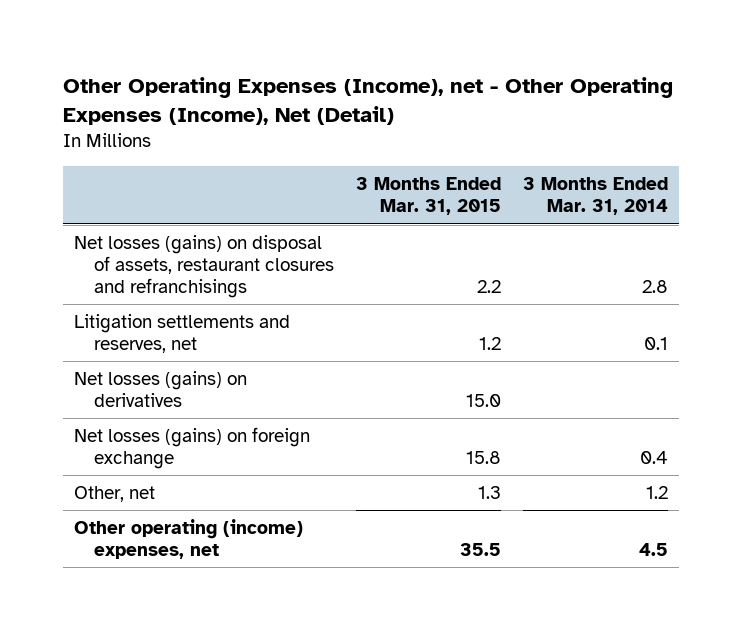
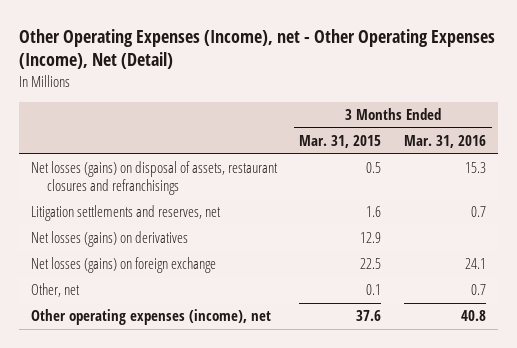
- | 3 Months Ended Mar. 31, 2015 | 3 Months Ended Mar. 31, 2014
+ | 3 Months Ended Mar. 31, 2015 | 3 Months Ended Mar. 31, 2016
- Net losses (gains) on disposal of assets, restaurant closures and refranchisings | 2.2 | 2.8
- Litigation settlements and reserves, net | 1.2 | 0.1
- Net losses (gains) on derivatives | 15.0 |
- Net losses (gains) on foreign exchange | 15.8 | 0.4
- Other, net | 1.3 | 1.2
- Other operating (income) expenses, net | 35.5 | 4.5
+ Net losses (gains) on disposal of assets, restaurant closures and refranchisings | 0.5 | 15.3
+ Litigation settlements and reserves, net | 1.6 | 0.7
+ Net losses (gains) on derivatives | 12.9 |
+ Net losses (gains) on foreign exchange | 22.5 | 24.1
+ Other, net | 0.1 | 0.7
+ Other operating expenses (income), net | 37.6 | 40.8

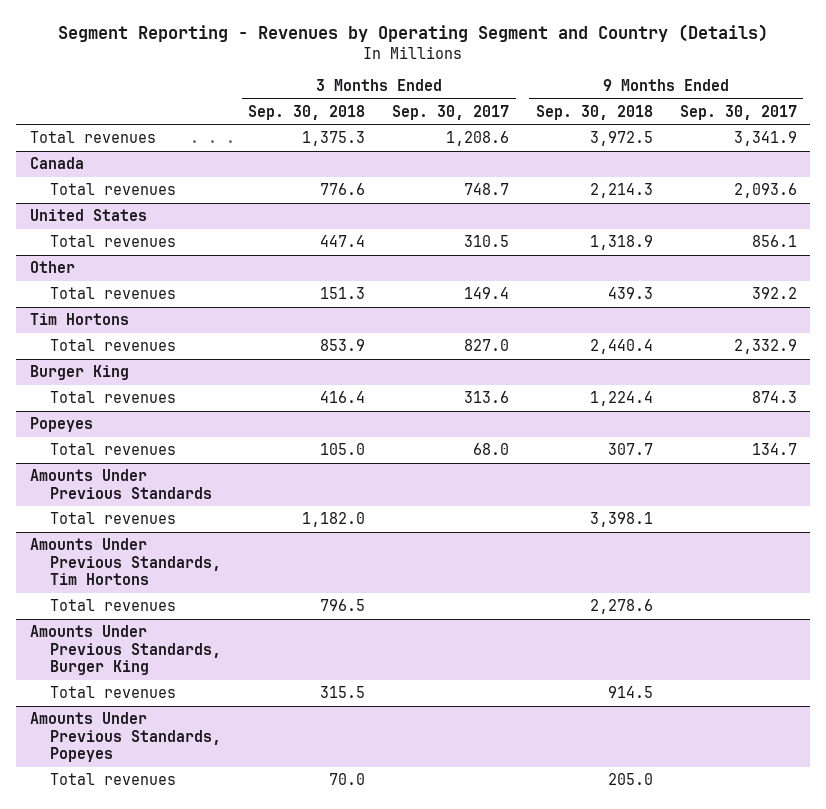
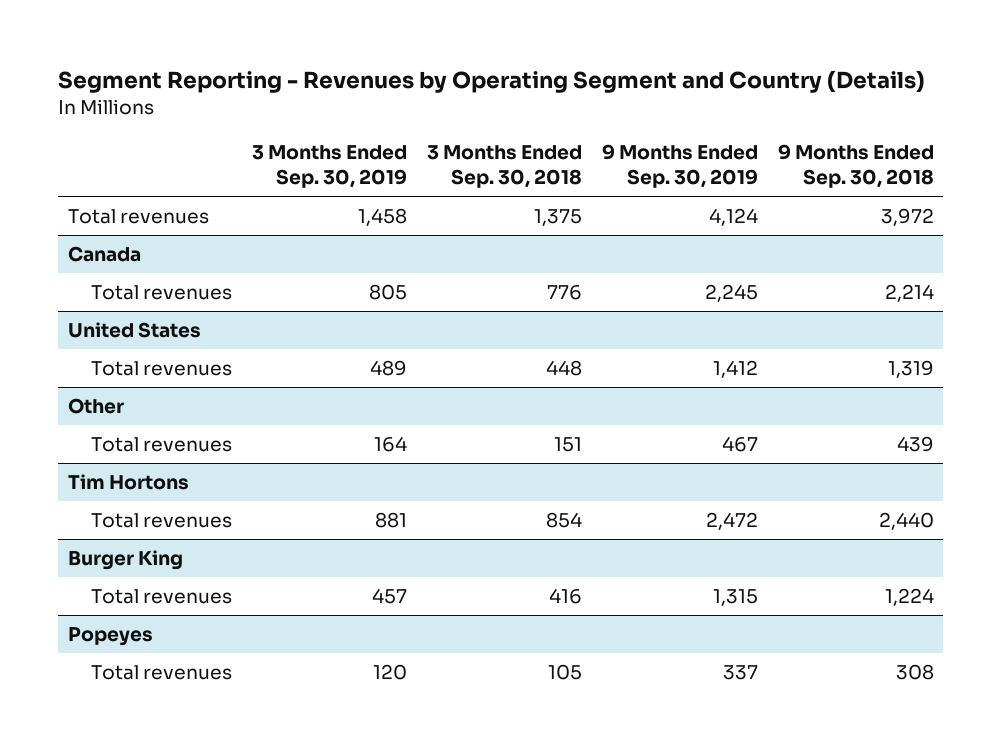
- | 3 Months Ended Sep. 30, 2018 | 3 Months Ended Sep. 30, 2017 | 9 Months Ended Sep. 30, 2018 | 9 Months Ended Sep. 30, 2017
+ | 3 Months Ended Sep. 30, 2019 | 3 Months Ended Sep. 30, 2018 | 9 Months Ended Sep. 30, 2019 | 9 Months Ended Sep. 30, 2018
- Total revenues | 1,375.3 | 1,208.6 | 3,972.5 | 3,341.9
+ Total revenues | 1,458 | 1,375 | 4,124 | 3,972
@ Canada
- Total revenues | 776.6 | 748.7 | 2,214.3 | 2,093.6
+ Total revenues | 805 | 776 | 2,245 | 2,214
@ United States
- Total revenues | 447.4 | 310.5 | 1,318.9 | 856.1
+ Total revenues | 489 | 448 | 1,412 | 1,319
@ Other
- Total revenues | 151.3 | 149.4 | 439.3 | 392.2
+ Total revenues | 164 | 151 | 467 | 439
@ Tim Hortons
- Total revenues | 853.9 | 827.0 | 2,440.4 | 2,332.9
+ Total revenues | 881 | 854 | 2,472 | 2,440
@ Burger King
- Total revenues | 416.4 | 313.6 | 1,224.4 | 874.3
+ Total revenues | 457 | 416 | 1,315 | 1,224
@ Popeyes
- Total revenues | 105.0 | 68.0 | 307.7 | 134.7
- Amounts Under Previous Standards
- Total revenues | 1,182.0 | | 3,398.1 |
- Amounts Under Previous Standards, Tim Hortons
- Total revenues | 796.5 | | 2,278.6 |
- Amounts Under Previous Standards, Burger King
- Total revenues | 315.5 | | 914.5 |
- Amounts Under Previous Standards, Popeyes
- Total revenues | 70.0 | | 205.0 |
@ Popeyes
+ Total revenues | 120 | 105 | 337 | 308

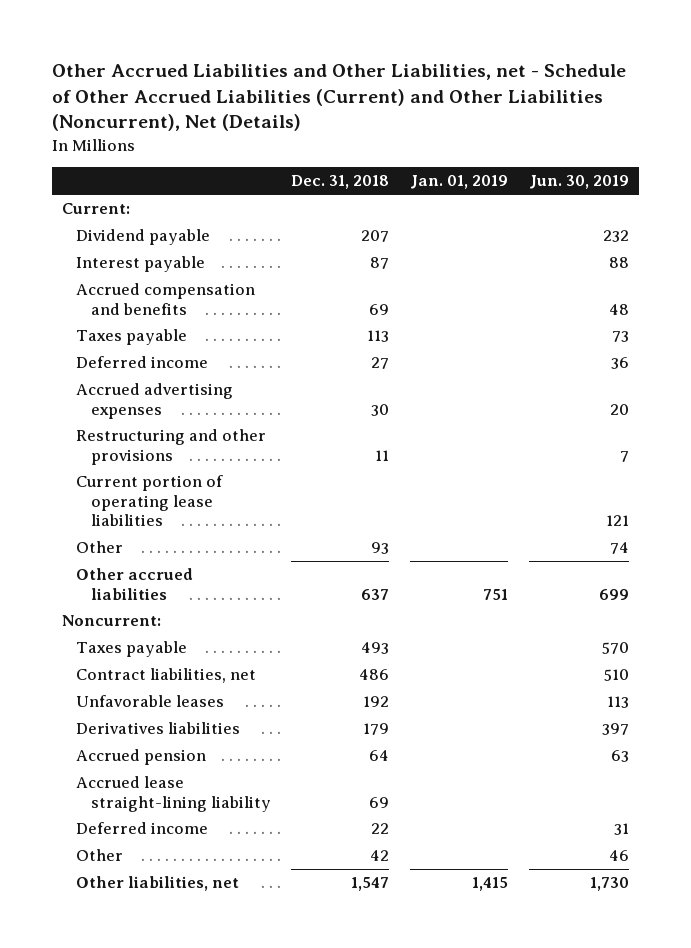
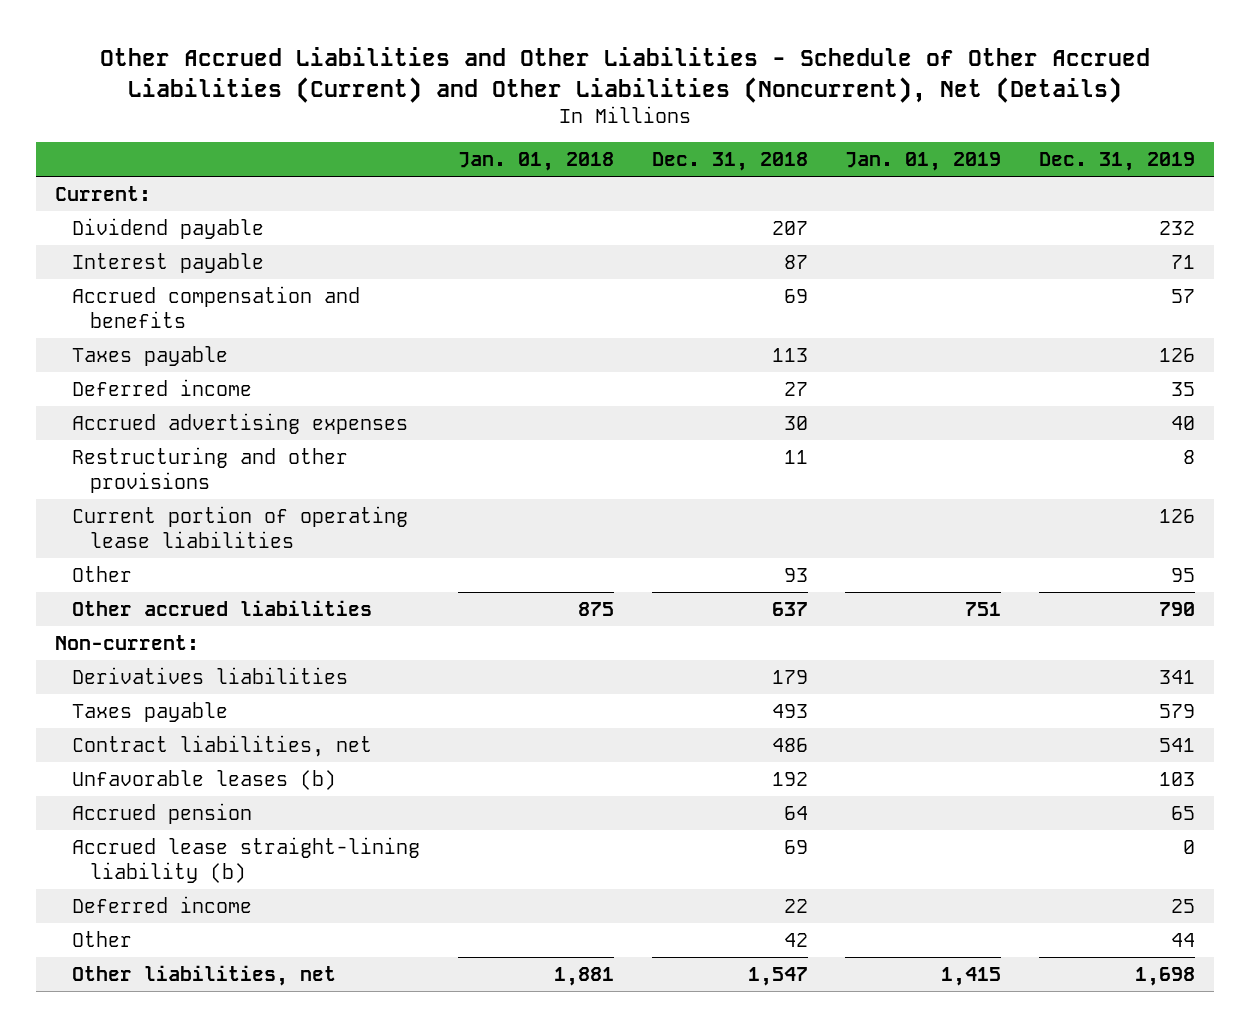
- Other Accrued Liabilities and Other Liabilities, net - Schedule of Other Accrued Liabilities (Current) and Other Liabilities (Noncurrent), Net (Details)
+ Other Accrued Liabilities and Other Liabilities - Schedule of Other Accrued Liabilities (Current) and Other Liabilities (Noncurrent), Net (Details)
- | Dec. 31, 2018 | Jan. 01, 2019 | Jun. 30, 2019
+ | Jan. 01, 2018 | Dec. 31, 2018 | Jan. 01, 2019 | Dec. 31, 2019
- Noncurrent:
+ Non-current:
moved up: Derivatives liabilities | | 179 | | 341
- Unfavorable leases | 192 | | 113
+ Unfavorable leases (b) | | 192 | | 103
- Accrued lease straight-lining liability | 69 | |
+ Accrued lease straight-lining liability (b) | | 69 | | 0

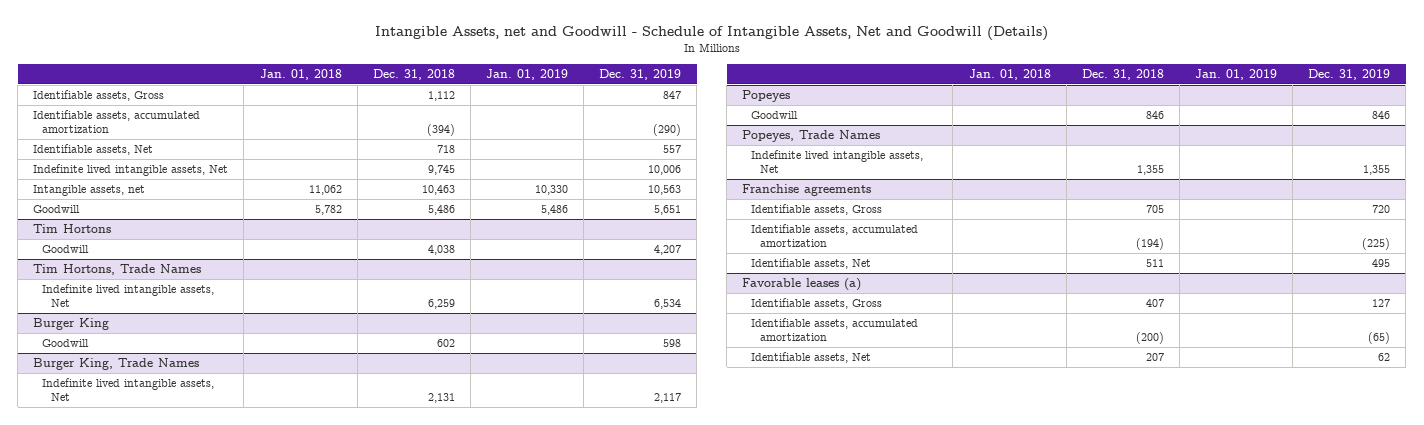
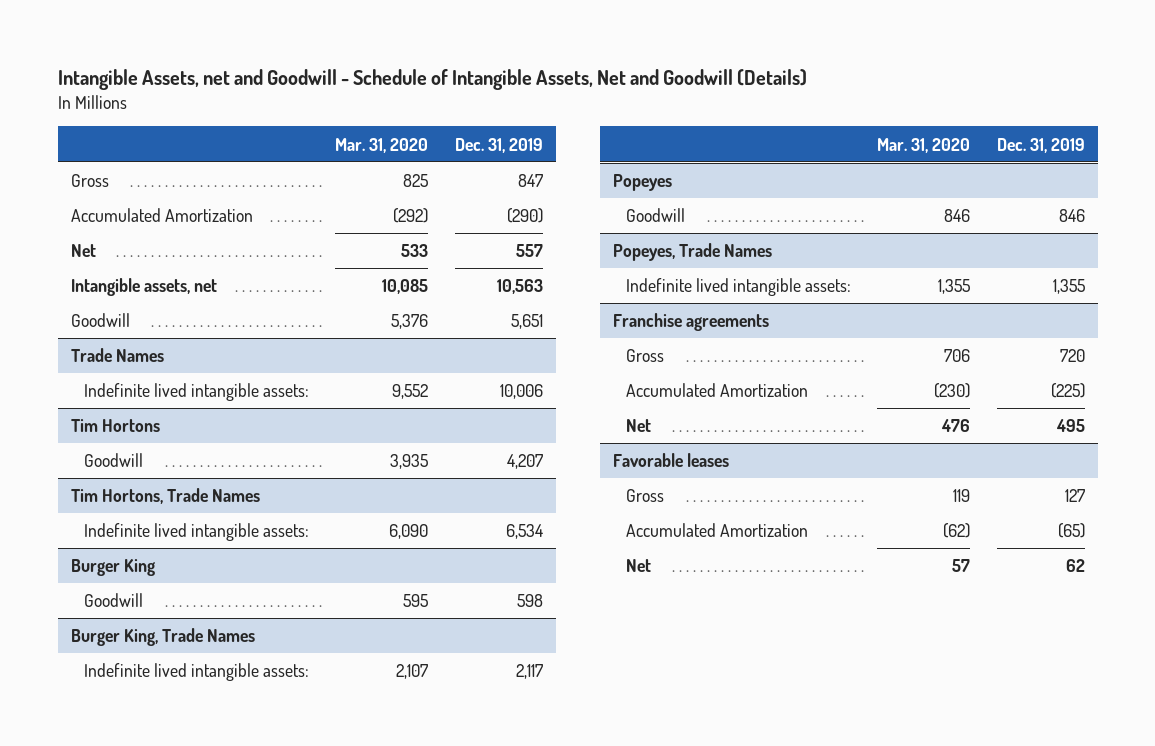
- | Jan. 01, 2018 | Dec. 31, 2018 | Jan. 01, 2019 | Dec. 31, 2019
+ | Mar. 31, 2020 | Dec. 31, 2019
- Identifiable assets, Gross | | 1,112 | | 847
- Identifiable assets, accumulated amortization | | (394) | | (290)
- Identifiable assets, Net | | 718 | | 557
- Indefinite lived intangible assets, Net | | 9,745 | | 10,006
+ Gross | 825 | 847
+ Accumulated Amortization | (292) | (290)
+ Net | 533 | 557
+ Trade Names
+ Indefinite lived intangible assets: | 9,552 | 10,006
@ Tim Hortons, Trade Names
- Indefinite lived intangible assets, Net | | 6,259 | | 6,534
+ Indefinite lived intangible assets: | 6,090 | 6,534
@ Burger King, Trade Names
- Indefinite lived intangible assets, Net | | 2,131 | | 2,117
+ Indefinite lived intangible assets: | 2,107 | 2,117
@ Popeyes, Trade Names
- Indefinite lived intangible assets, Net | | 1,355 | | 1,355
+ Indefinite lived intangible assets: | 1,355 | 1,355
@ Franchise agreements
- Identifiable assets, Gross | | 705 | | 720
- Identifiable assets, accumulated amortization | | (194) | | (225)
- Identifiable assets, Net | | 511 | | 495
- Favorable leases (a)
- Identifiable assets, Gross | | 407 | | 127
- Identifiable assets, accumulated amortization | | (200) | | (65)
- Identifiable assets, Net | | 207 | | 62
@ Franchise agreements
+ Gross | 706 | 720
+ Accumulated Amortization | (230) | (225)
+ Net | 476 | 495
+ Favorable leases
+ Gross | 119 | 127
+ Accumulated Amortization | (62) | (65)
+ Net | 57 | 62

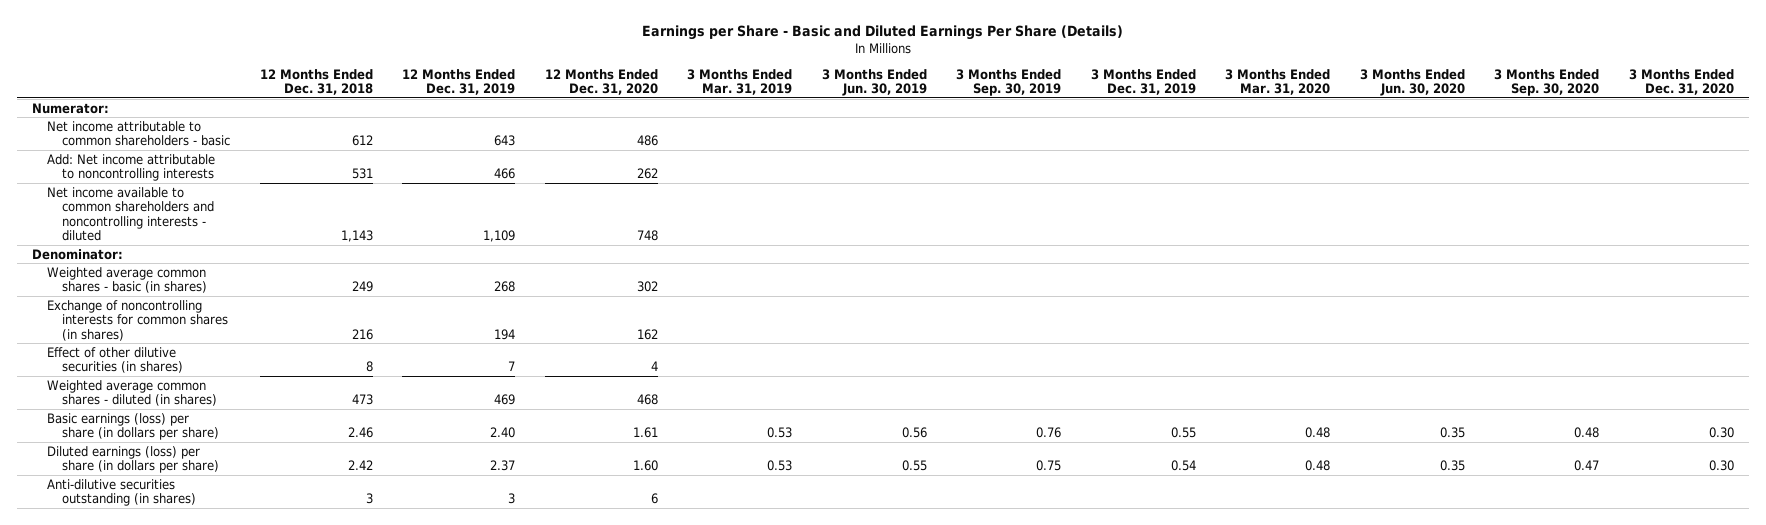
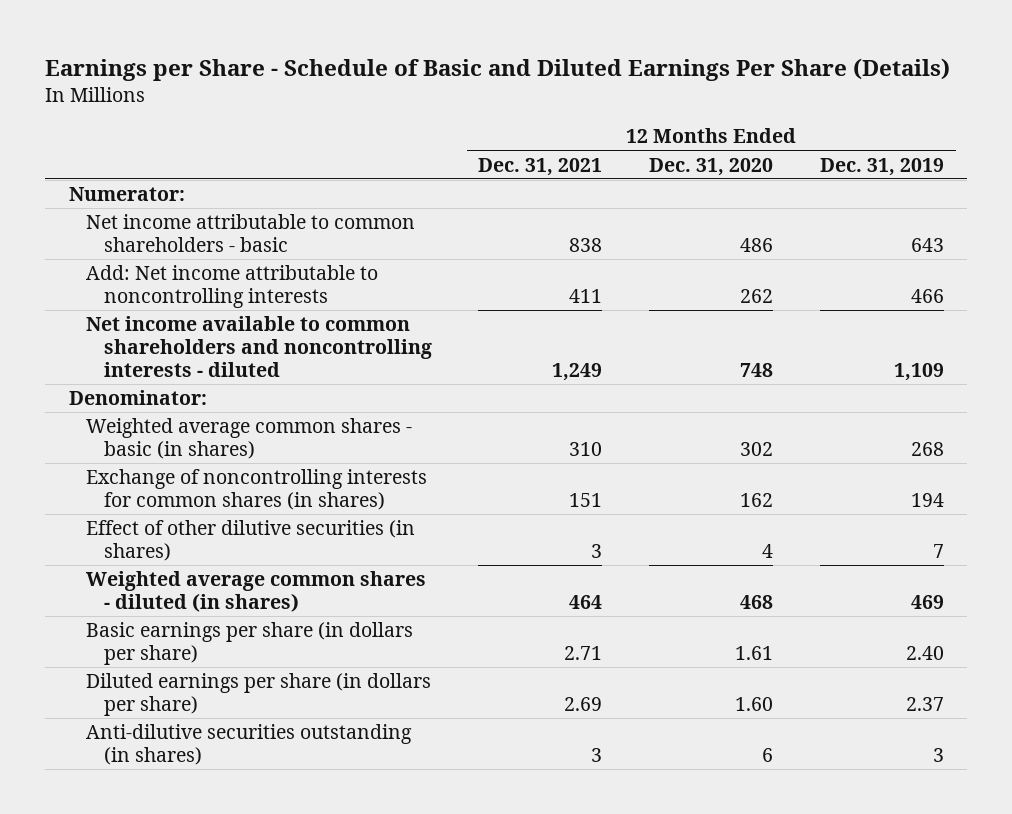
- Earnings per Share - Basic and Diluted Earnings Per Share (Details)
+ Earnings per Share - Schedule of Basic and Diluted Earnings Per Share (Details)
- | 12 Months Ended Dec. 31, 2018 | 12 Months Ended Dec. 31, 2019 | 12 Months Ended Dec. 31, 2020 | 3 Months Ended Mar. 31, 2019 | 3 Months Ended Jun. 30, 2019 | 3 Months Ended Sep. 30, 2019 | 3 Months Ended Dec. 31, 2019 | 3 Months Ended Mar. 31, 2020 | 3 Months Ended Jun. 30, 2020 | 3 Months Ended Sep. 30, 2020 | 3 Months Ended Dec. 31, 2020
+ | 12 Months Ended Dec. 31, 2021 | 12 Months Ended Dec. 31, 2020 | 12 Months Ended Dec. 31, 2019
- Basic earnings (loss) per share (in dollars per share) | 2.46 | 2.40 | 1.61 | 0.53 | 0.56 | 0.76 | 0.55 | 0.48 | 0.35 | 0.48 | 0.30
- Diluted earnings (loss) per share (in dollars per share) | 2.42 | 2.37 | 1.60 | 0.53 | 0.55 | 0.75 | 0.54 | 0.48 | 0.35 | 0.47 | 0.30
+ Basic earnings per share (in dollars per share) | 2.71 | 1.61 | 2.40
+ Diluted earnings per share (in dollars per share) | 2.69 | 1.60 | 2.37

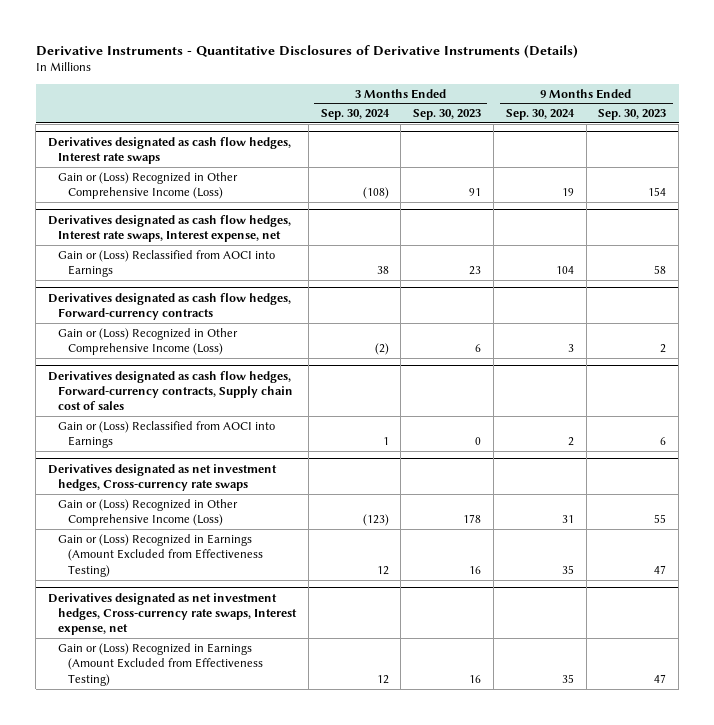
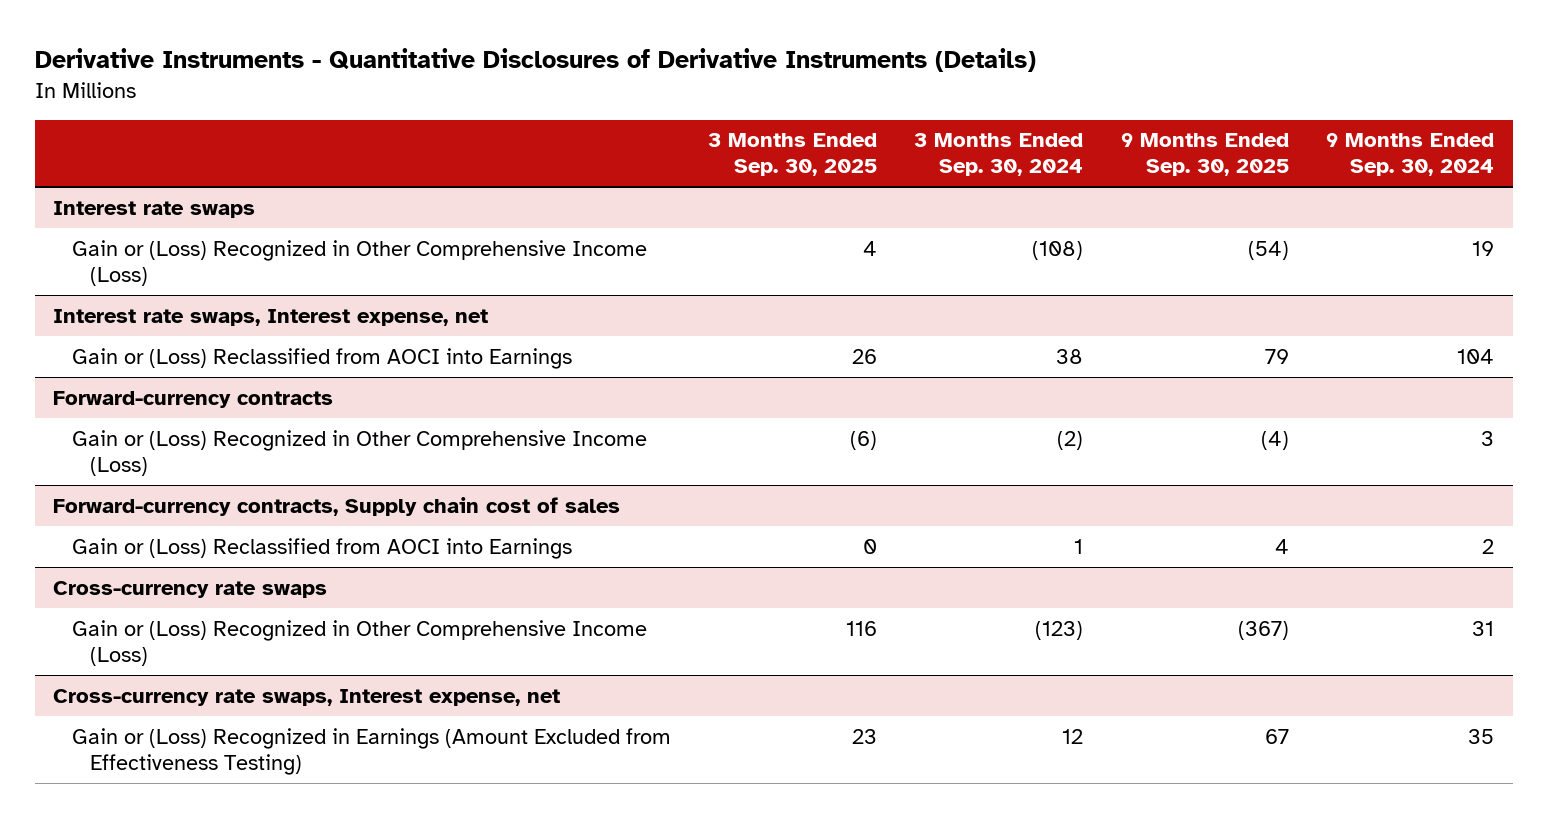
- | 3 Months Ended Sep. 30, 2024 | 3 Months Ended Sep. 30, 2023 | 9 Months Ended Sep. 30, 2024 | 9 Months Ended Sep. 30, 2023
+ | 3 Months Ended Sep. 30, 2025 | 3 Months Ended Sep. 30, 2024 | 9 Months Ended Sep. 30, 2025 | 9 Months Ended Sep. 30, 2024
- Derivatives designated as cash flow hedges, Interest rate swaps
+ Interest rate swaps
- Derivatives designated as cash flow hedges, Interest rate swaps, Interest expense, net
+ Interest rate swaps, Interest expense, net
- Derivatives designated as cash flow hedges, Forward-currency contracts
+ Forward-currency contracts
- Derivatives designated as cash flow hedges, Forward-currency contracts, Supply chain cost of sales
+ Forward-currency contracts, Supply chain cost of sales
- Derivatives designated as net investment hedges, Cross-currency rate swaps
+ Cross-currency rate swaps
- Gain or (Loss) Recognized in Earnings (Amount Excluded from Effectiveness Testing) | 12 | 16 | 35 | 47
- Derivatives designated as net investment hedges, Cross-currency rate swaps, Interest expense, net
+ Cross-currency rate swaps, Interest expense, net

